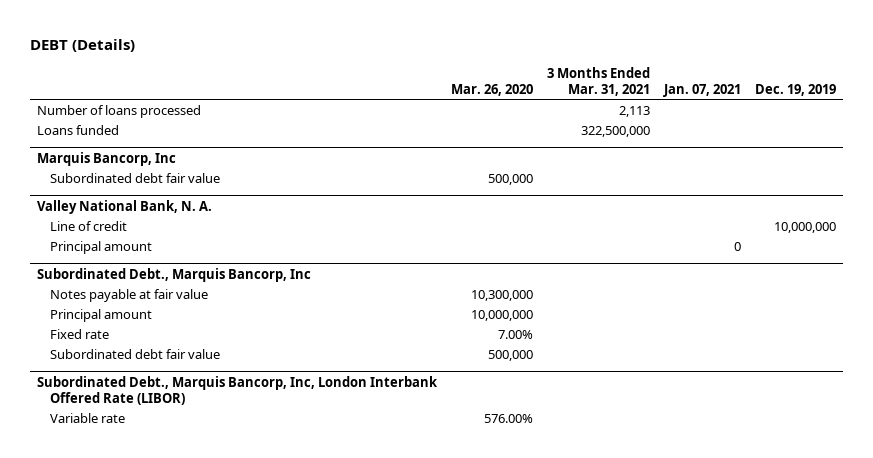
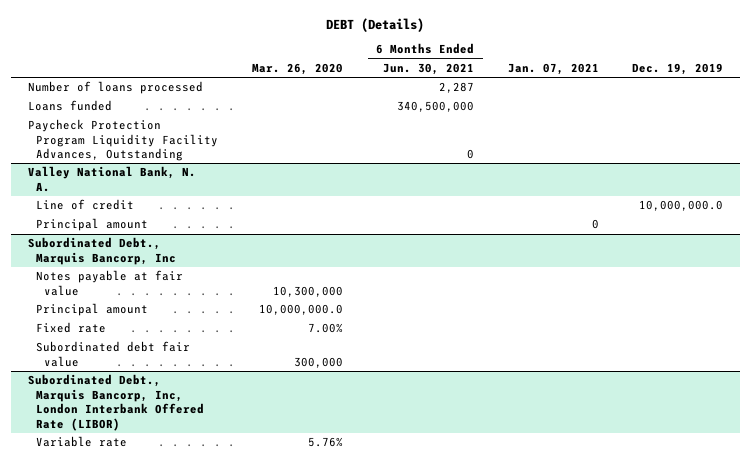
- | Mar. 26, 2020 | 3 Months Ended Mar. 31, 2021 | Jan. 07, 2021 | Dec. 19, 2019
+ | Mar. 26, 2020 | 6 Months Ended Jun. 30, 2021 | Jan. 07, 2021 | Dec. 19, 2019
- Marquis Bancorp, Inc
- Subordinated debt fair value | 500,000 | | |
+ Paycheck Protection Program Liquidity Facility Advances, Outstanding | | 0 | |
@ Valley National Bank, N. A.
- Line of credit | | | | 10,000,000
+ Line of credit | | | | 10,000,000.0
@ Subordinated Debt., Marquis Bancorp, Inc
- Principal amount | 10,000,000 | | |
+ Principal amount | 10,000,000.0 | | |
- Subordinated debt fair value | 500,000 | | |
+ Subordinated debt fair value | 300,000 | | |
@ Subordinated Debt., Marquis Bancorp, Inc, London Interbank Offered Rate (LIBOR)
- Variable rate | 576.00% | | |
+ Variable rate | 5.76% | | |

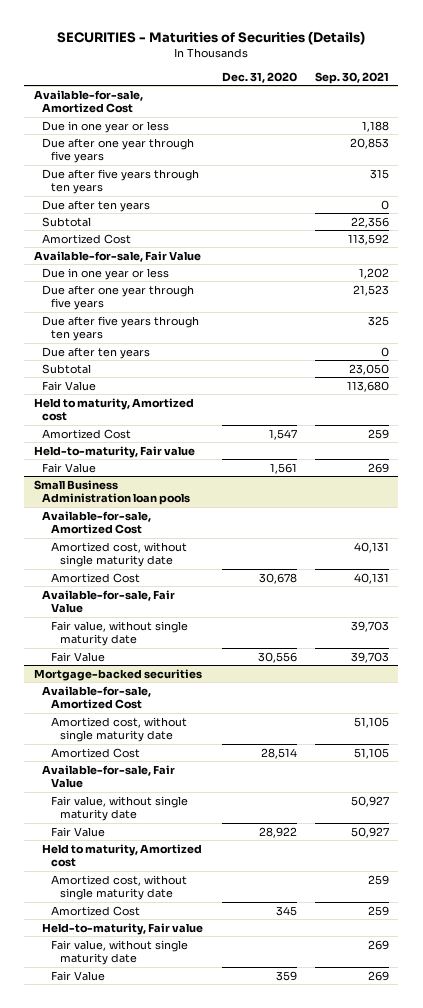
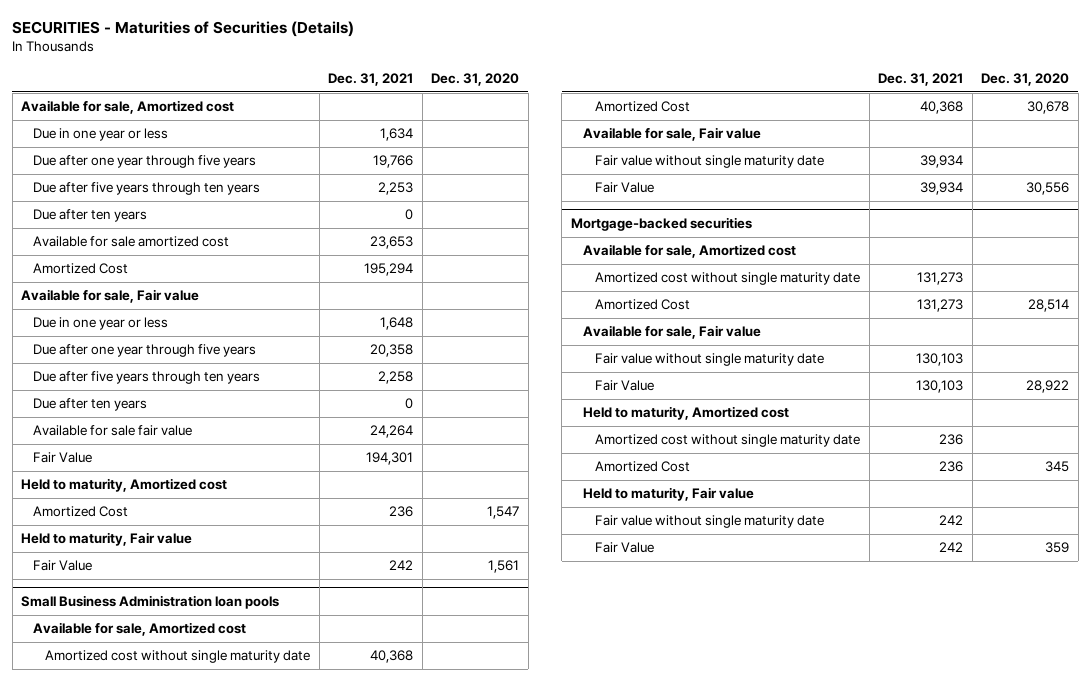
- | Dec. 31, 2020 | Sep. 30, 2021
+ | Dec. 31, 2021 | Dec. 31, 2020
- Available-for-sale, Amortized Cost
+ Available for sale, Amortized cost
- Subtotal | | 22,356
+ Available for sale amortized cost | 23,653 |
- Available-for-sale, Fair Value
+ Available for sale, Fair value
- Subtotal | | 23,050
+ Available for sale fair value | 24,264 |
- Held-to-maturity, Fair value
+ Held to maturity, Fair value
@ Small Business Administration loan pools
- Available-for-sale, Amortized Cost
- Amortized cost, without single maturity date | | 40,131
+ Available for sale, Amortized cost
+ Amortized cost without single maturity date | 40,368 |
- Available-for-sale, Fair Value
- Fair value, without single maturity date | | 39,703
+ Available for sale, Fair value
+ Fair value without single maturity date | 39,934 |
@ Mortgage-backed securities
- Available-for-sale, Amortized Cost
- Amortized cost, without single maturity date | | 51,105
+ Available for sale, Amortized cost
+ Amortized cost without single maturity date | 131,273 |
- Available-for-sale, Fair Value
- Fair value, without single maturity date | | 50,927
+ Available for sale, Fair value
+ Fair value without single maturity date | 130,103 |
- Amortized cost, without single maturity date | | 259
+ Amortized cost without single maturity date | 236 |
- Held-to-maturity, Fair value
- Fair value, without single maturity date | | 269
+ Held to maturity, Fair value
+ Fair value without single maturity date | 242 |

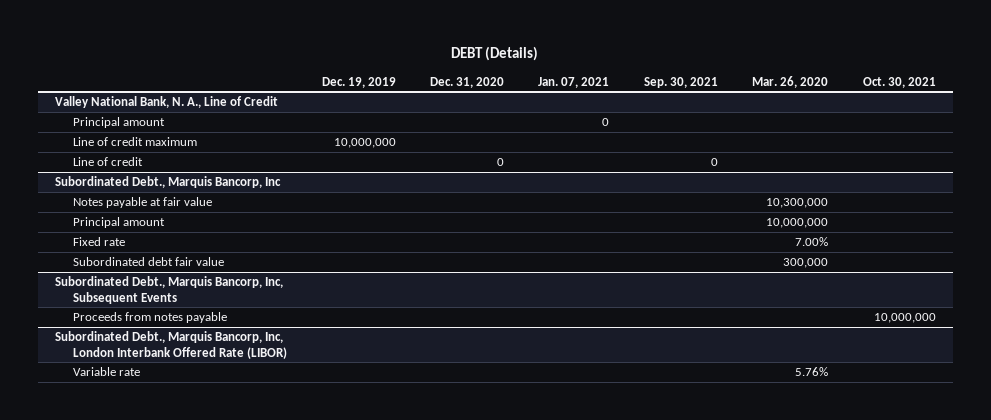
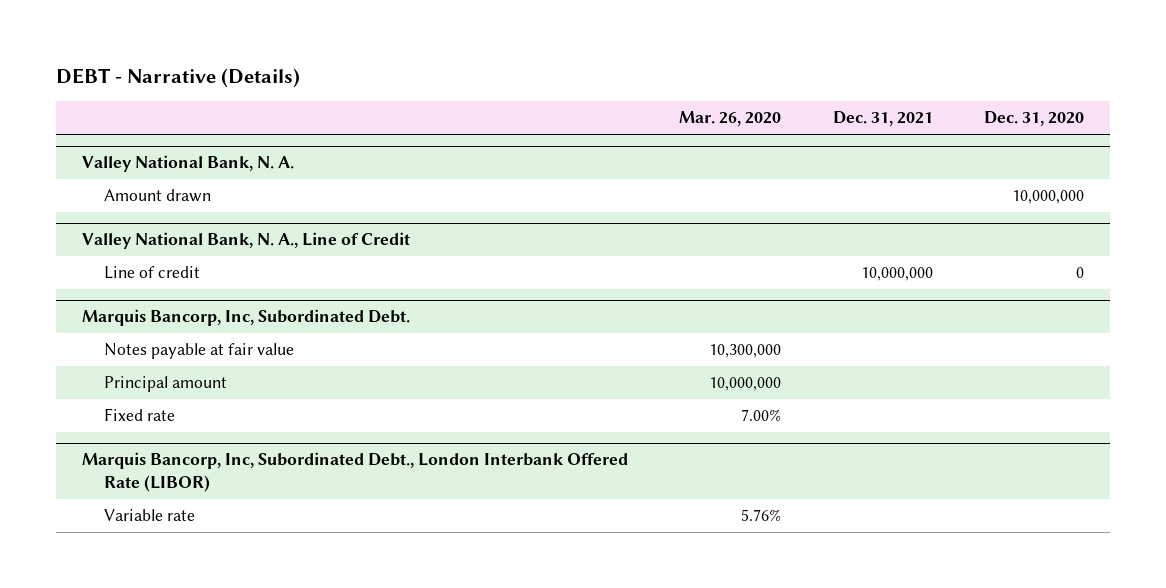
- DEBT (Details)
+ DEBT - Narrative (Details)
- | Dec. 19, 2019 | Dec. 31, 2020 | Jan. 07, 2021 | Sep. 30, 2021 | Mar. 26, 2020 | Oct. 30, 2021
+ | Mar. 26, 2020 | Dec. 31, 2021 | Dec. 31, 2020
+ Valley National Bank, N. A.
+ Amount drawn | | | 10,000,000
@ Valley National Bank, N. A., Line of Credit
- Principal amount | | | 0 | | |
- Line of credit maximum | 10,000,000 | | | | |
- Subordinated Debt., Marquis Bancorp, Inc
+ Marquis Bancorp, Inc, Subordinated Debt.
- Subordinated debt fair value | | | | | 300,000 |
- Subordinated Debt., Marquis Bancorp, Inc, Subsequent Events
- Proceeds from notes payable | | | | | | 10,000,000
- Subordinated Debt., Marquis Bancorp, Inc, London Interbank Offered Rate (LIBOR)
+ Marquis Bancorp, Inc, Subordinated Debt., London Interbank Offered Rate (LIBOR)

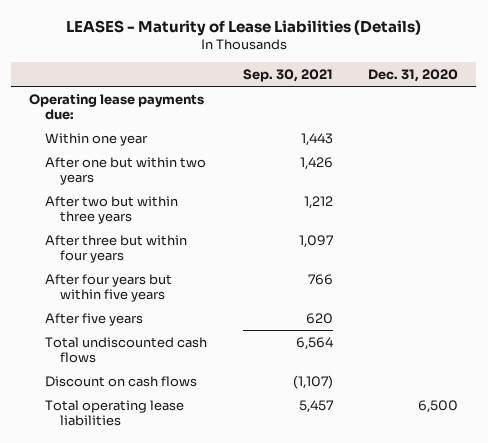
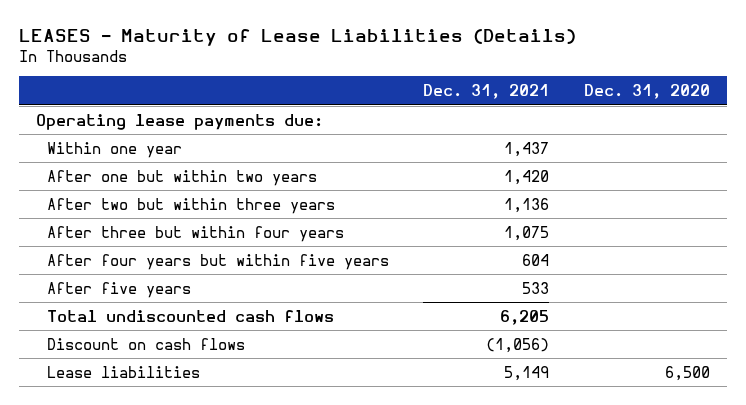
- | Sep. 30, 2021 | Dec. 31, 2020
+ | Dec. 31, 2021 | Dec. 31, 2020
- Total operating lease liabilities | 5,457 | 6,500
+ Lease liabilities | 5,149 | 6,500

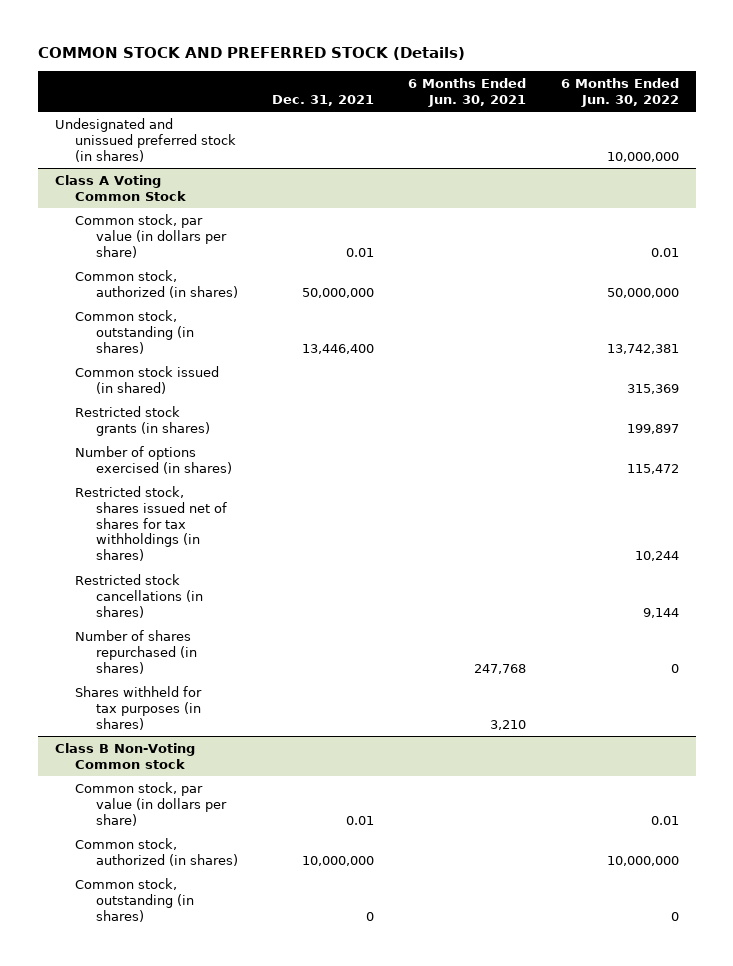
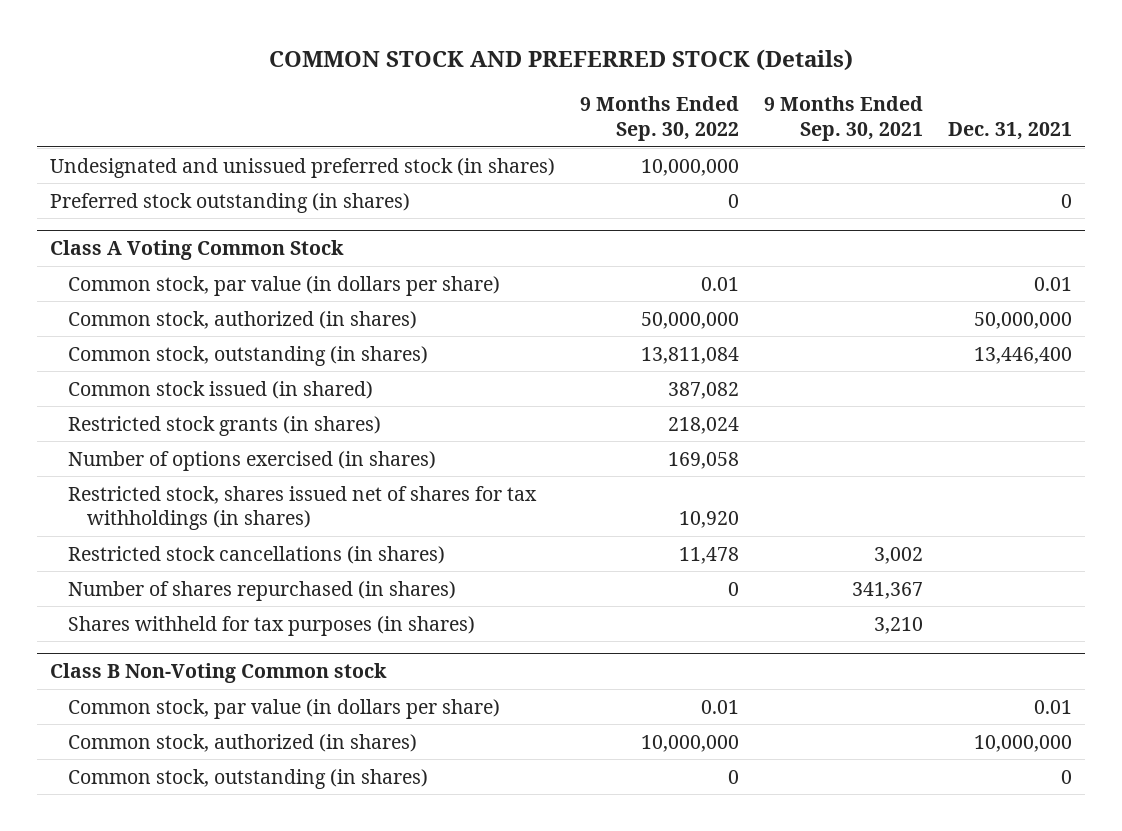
- | Dec. 31, 2021 | 6 Months Ended Jun. 30, 2021 | 6 Months Ended Jun. 30, 2022
+ | 9 Months Ended Sep. 30, 2022 | 9 Months Ended Sep. 30, 2021 | Dec. 31, 2021
+ Preferred stock outstanding (in shares) | 0 | | 0

